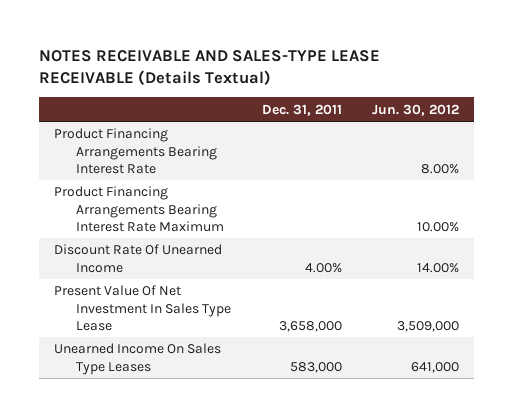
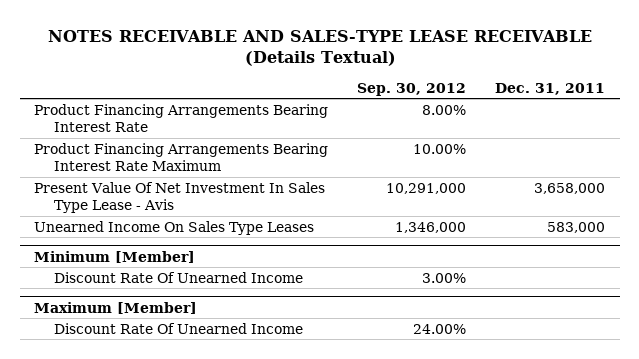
- | Dec. 31, 2011 | Jun. 30, 2012
+ | Sep. 30, 2012 | Dec. 31, 2011
- Discount Rate Of Unearned Income | 4.00% | 14.00%
- Present Value Of Net Investment In Sales Type Lease | 3,658,000 | 3,509,000
+ Present Value Of Net Investment In Sales Type Lease - Avis | 10,291,000 | 3,658,000
+ Minimum [Member]
+ Discount Rate Of Unearned Income | 3.00% |
+ Maximum [Member]
+ Discount Rate Of Unearned Income | 24.00% |

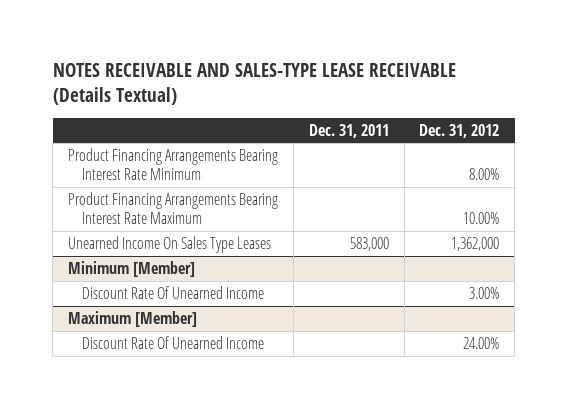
- | Sep. 30, 2012 | Dec. 31, 2011
+ | Dec. 31, 2011 | Dec. 31, 2012
- Product Financing Arrangements Bearing Interest Rate | 8.00% |
+ Product Financing Arrangements Bearing Interest Rate Minimum | | 8.00%
- Present Value Of Net Investment In Sales Type Lease - Avis | 10,291,000 | 3,658,000

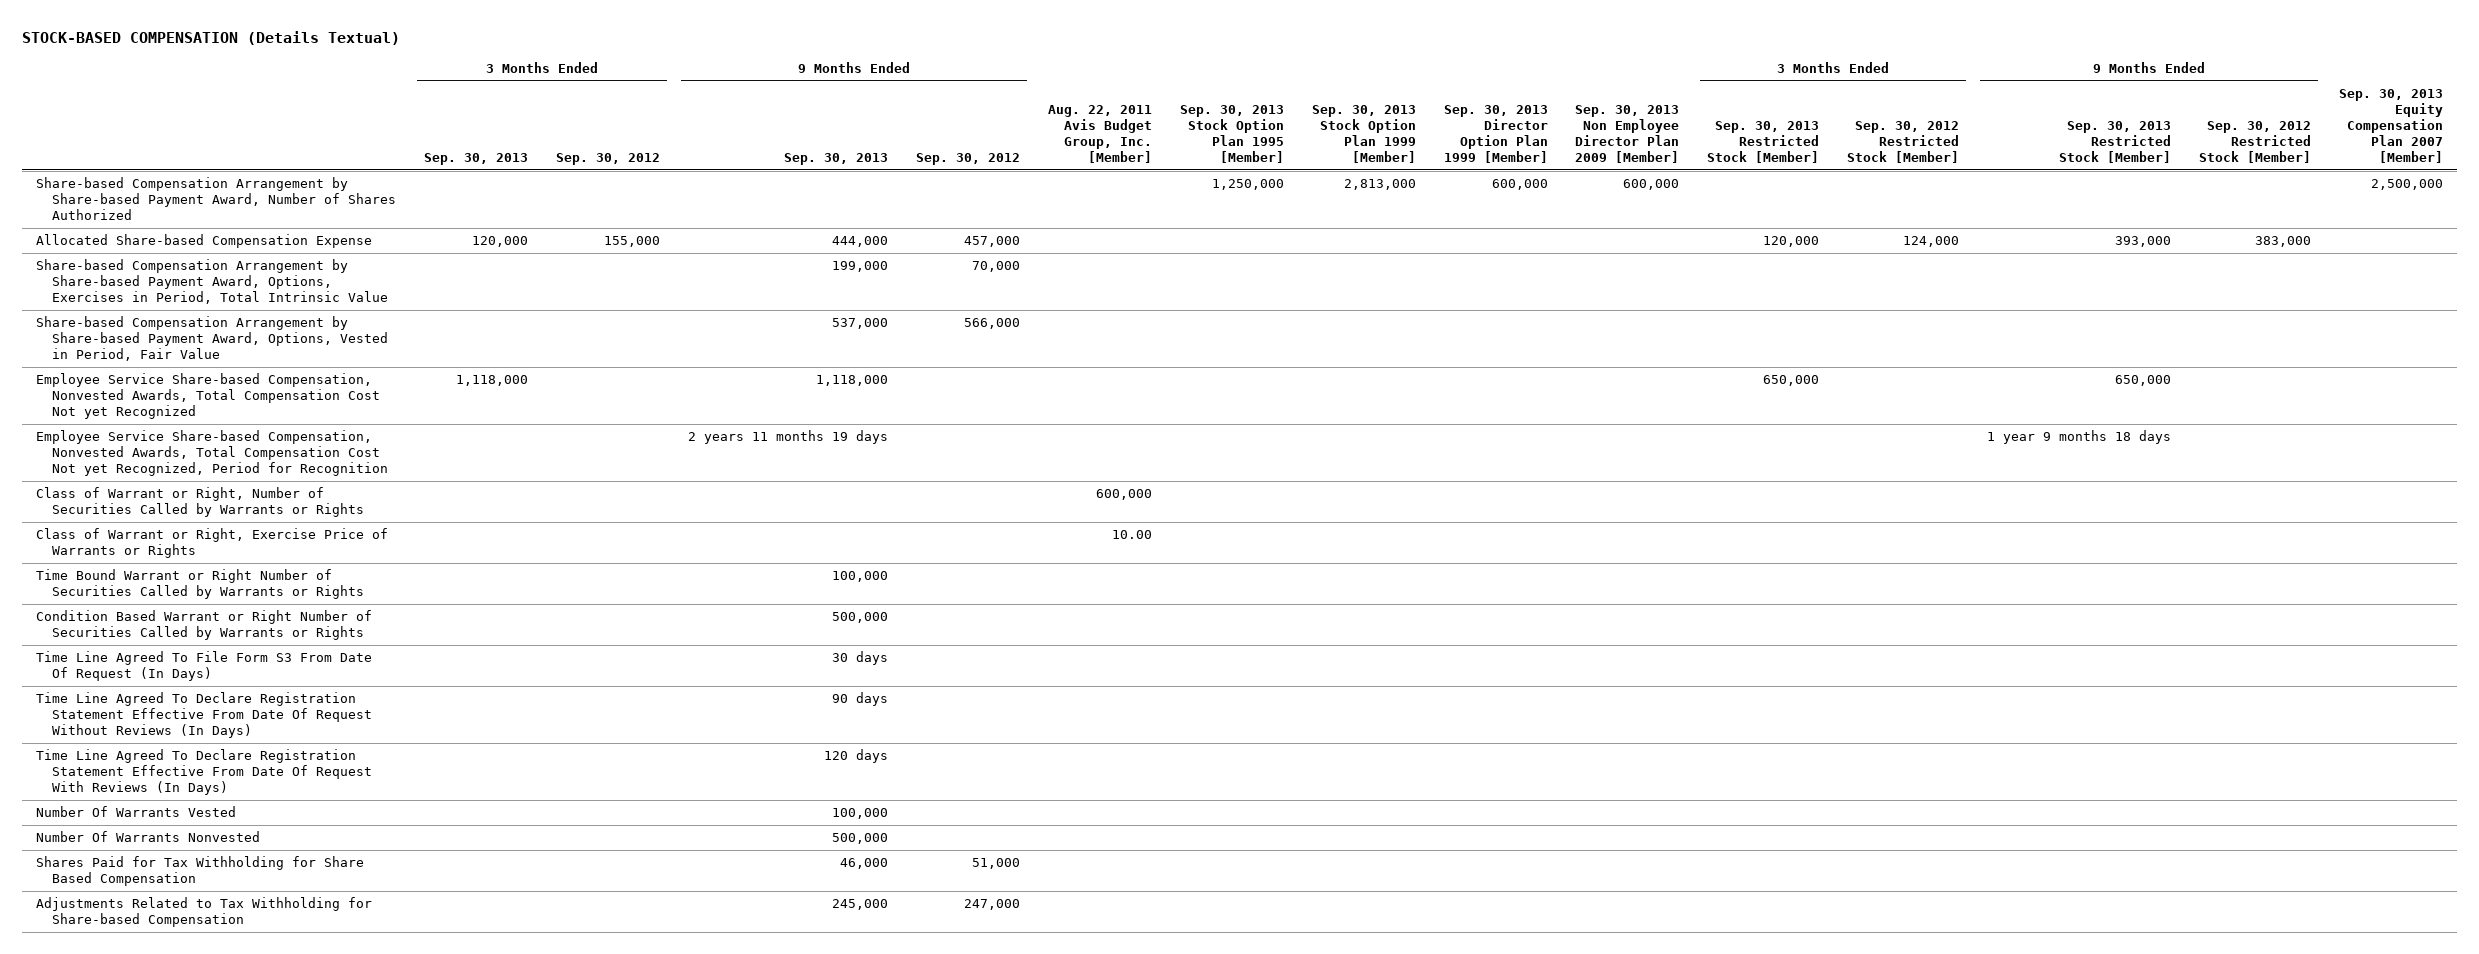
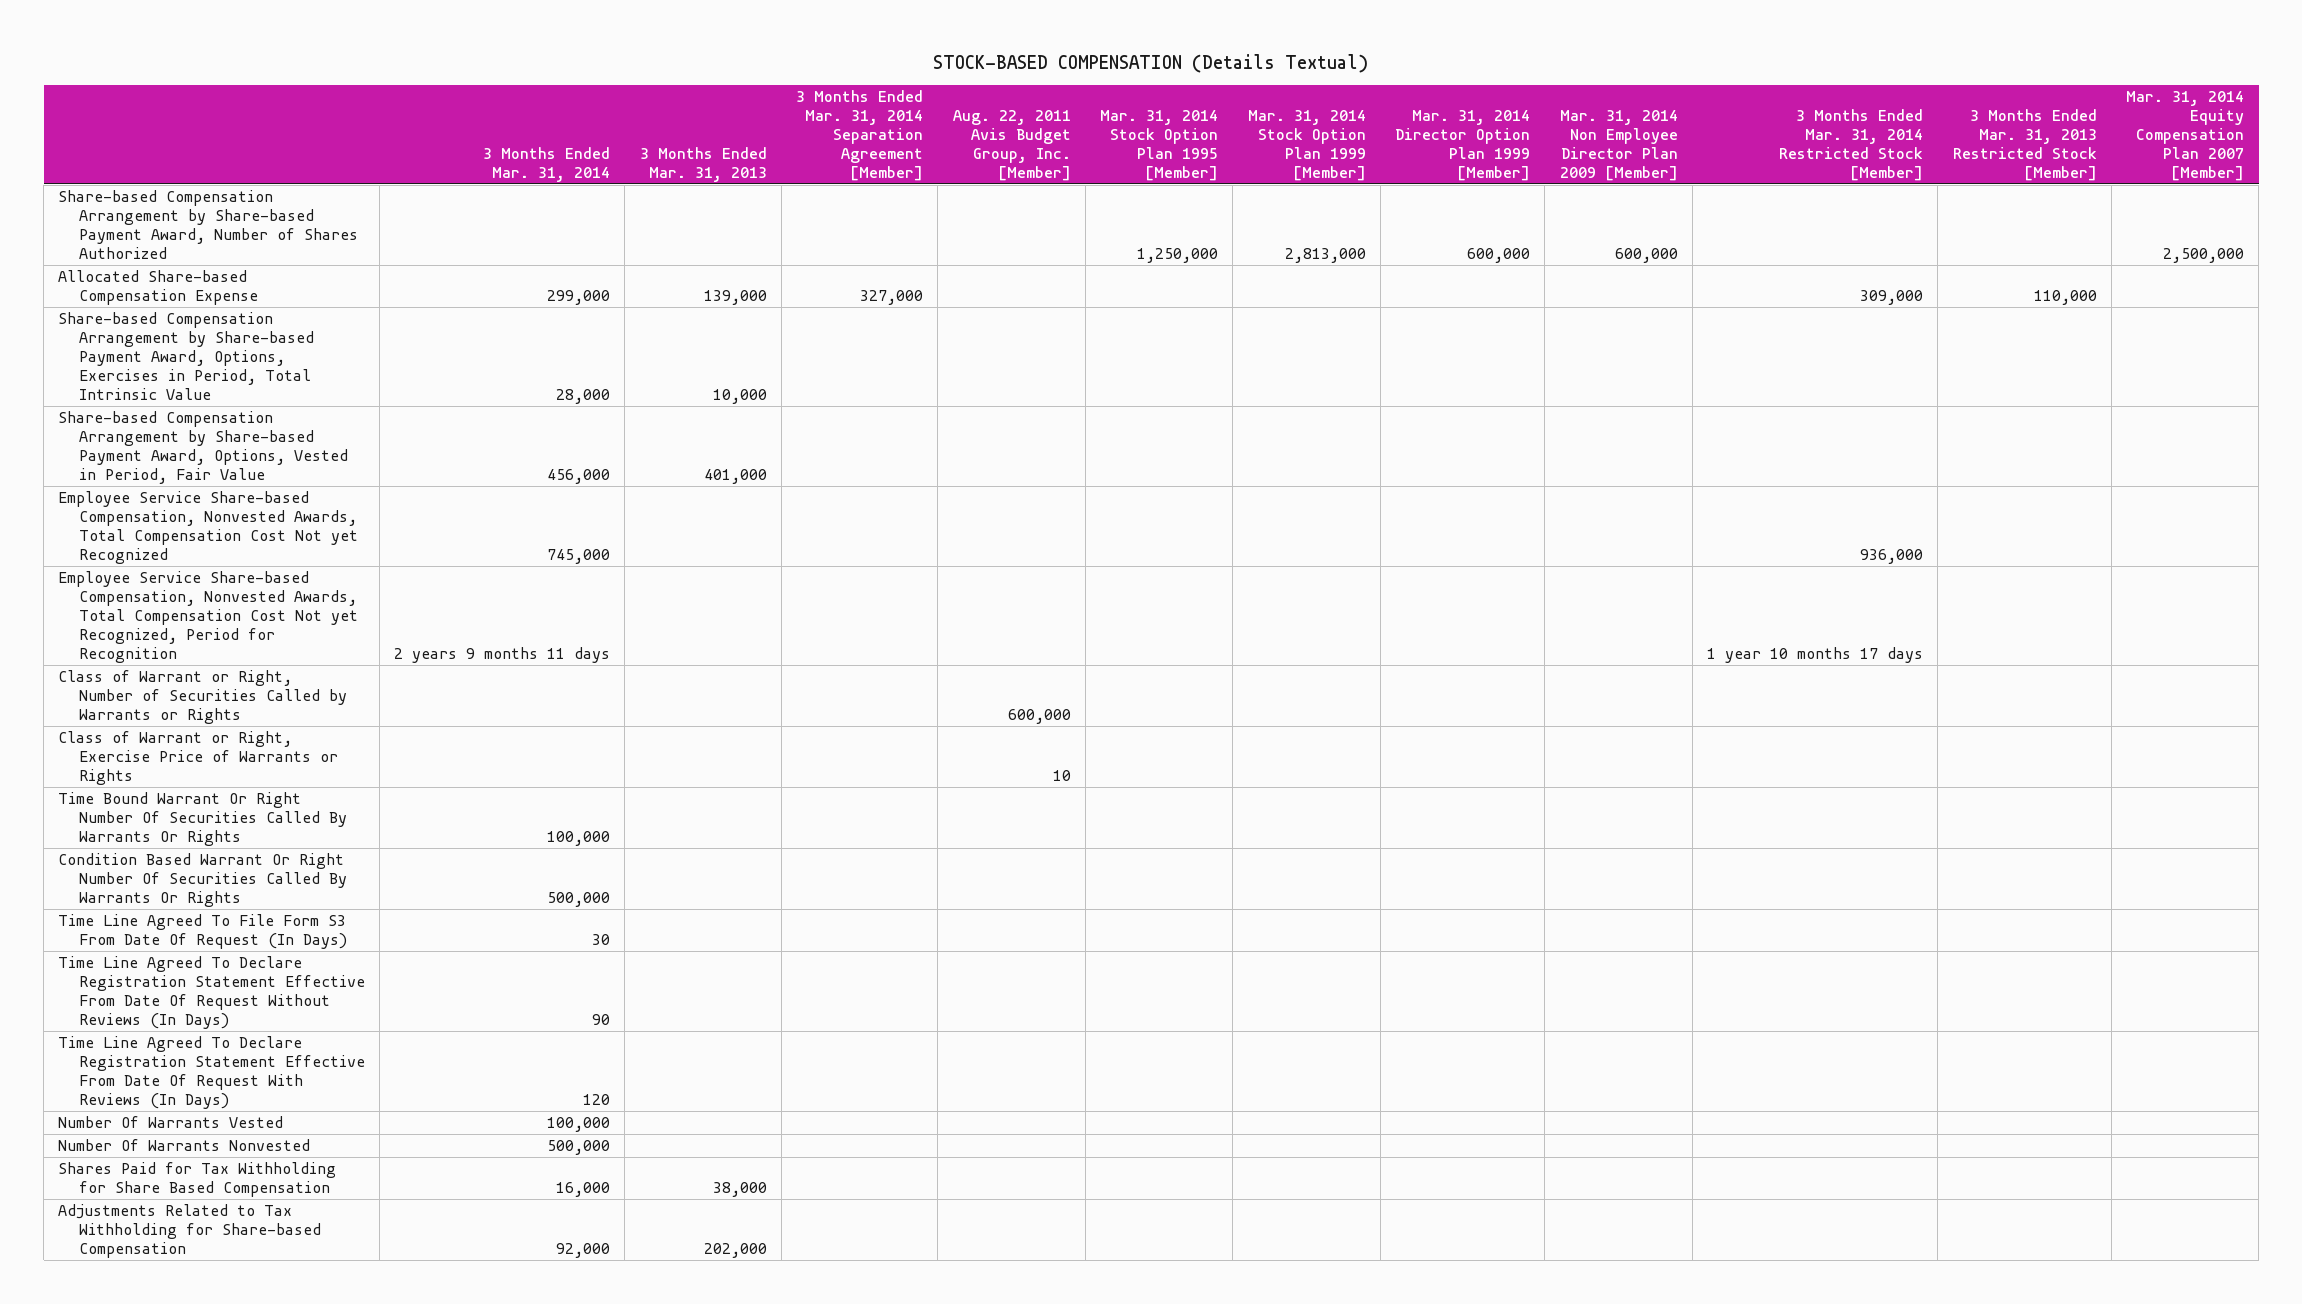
- | 3 Months Ended Sep. 30, 2013 | 3 Months Ended Sep. 30, 2012 | 9 Months Ended Sep. 30, 2013 | 9 Months Ended Sep. 30, 2012 | Aug. 22, 2011 Avis Budget Group, Inc. [Member] | Sep. 30, 2013 Stock Option Plan 1995 [Member] | Sep. 30, 2013 Stock Option Plan 1999 [Member] | Sep. 30, 2013 Director Option Plan 1999 [Member] | Sep. 30, 2013 Non Employee Director Plan 2009 [Member] | 3 Months Ended Sep. 30, 2013 Restricted Stock [Member] | 3 Months Ended Sep. 30, 2012 Restricted Stock [Member] | 9 Months Ended Sep. 30, 2013 Restricted Stock [Member] | 9 Months Ended Sep. 30, 2012 Restricted Stock [Member] | Sep. 30, 2013 Equity Compensation Plan 2007 [Member]
+ | 3 Months Ended Mar. 31, 2014 | 3 Months Ended Mar. 31, 2013 | 3 Months Ended Mar. 31, 2014 Separation Agreement [Member] | Aug. 22, 2011 Avis Budget Group, Inc. [Member] | Mar. 31, 2014 Stock Option Plan 1995 [Member] | Mar. 31, 2014 Stock Option Plan 1999 [Member] | Mar. 31, 2014 Director Option Plan 1999 [Member] | Mar. 31, 2014 Non Employee Director Plan 2009 [Member] | 3 Months Ended Mar. 31, 2014 Restricted Stock [Member] | 3 Months Ended Mar. 31, 2013 Restricted Stock [Member] | Mar. 31, 2014 Equity Compensation Plan 2007 [Member]
- Class of Warrant or Right, Exercise Price of Warrants or Rights | | | | | 10.00 | | | | | | | | |
- Time Bound Warrant or Right Number of Securities Called by Warrants or Rights | | | 100,000 | | | | | | | | | | |
- Condition Based Warrant or Right Number of Securities Called by Warrants or Rights | | | 500,000 | | | | | | | | | | |
+ Class of Warrant or Right, Exercise Price of Warrants or Rights | | | | 10 | | | | | | |
+ Time Bound Warrant Or Right Number Of Securities Called By Warrants Or Rights | 100,000 | | | | | | | | | |
+ Condition Based Warrant Or Right Number Of Securities Called By Warrants Or Rights | 500,000 | | | | | | | | | |

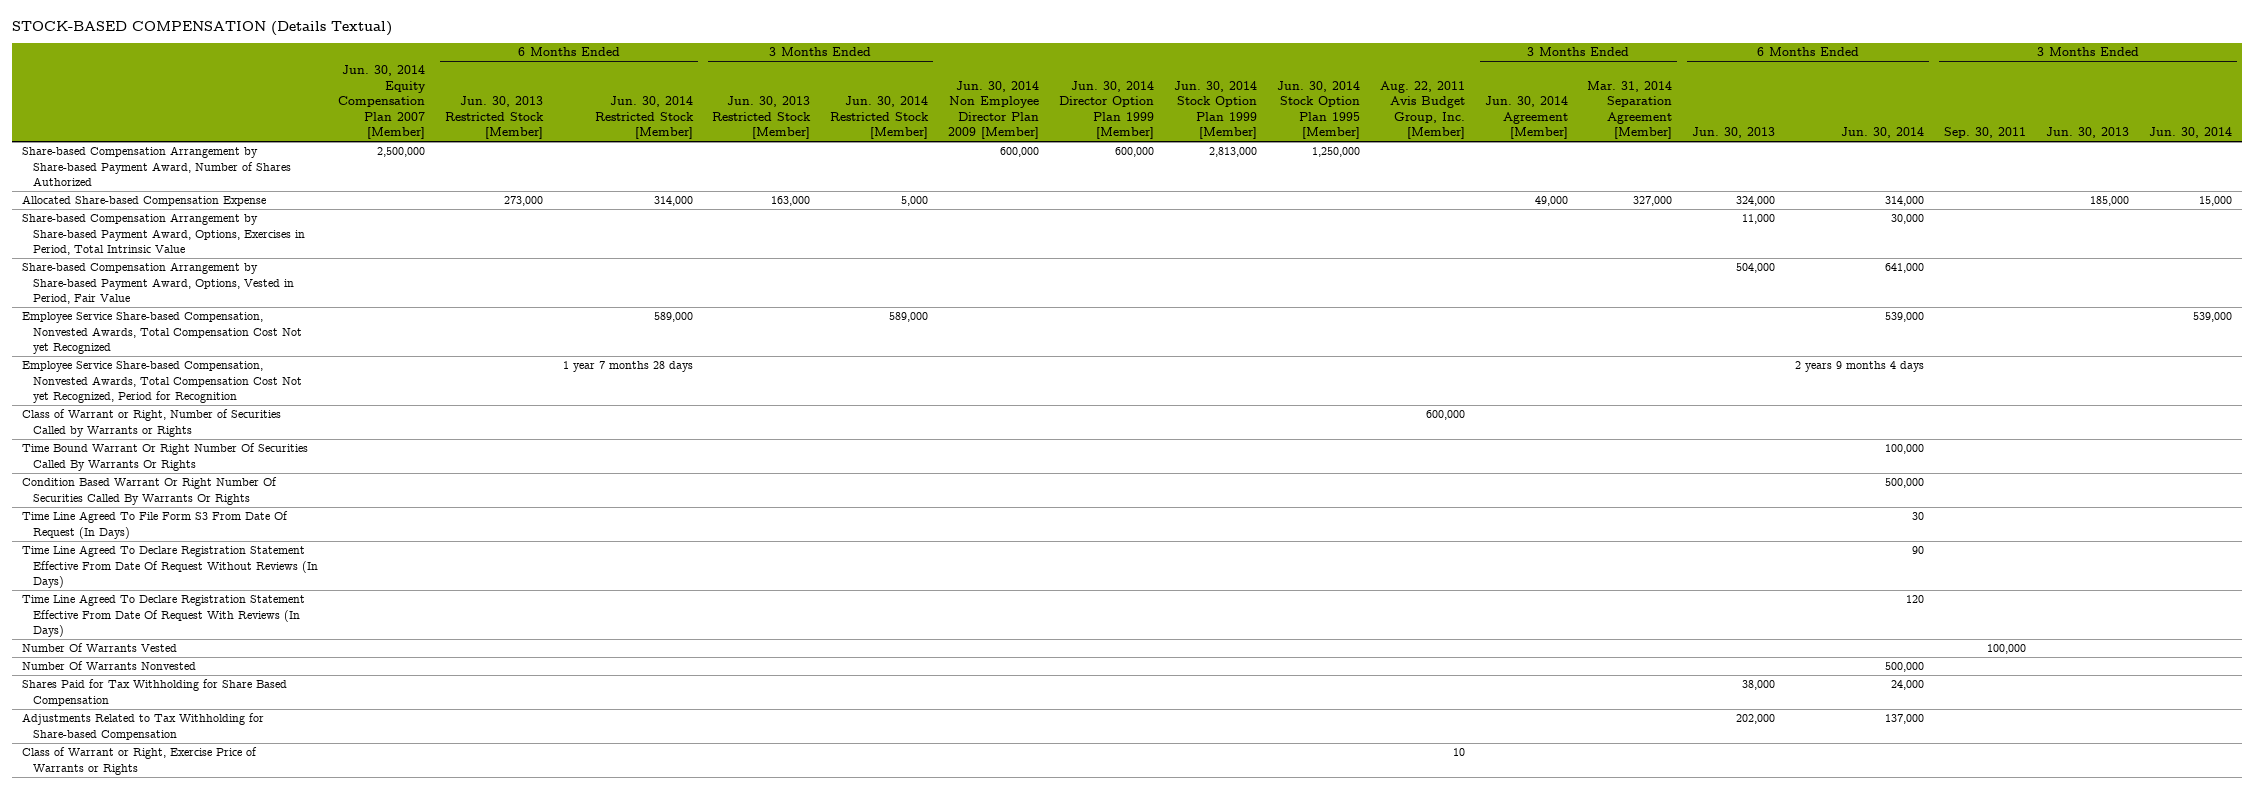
- | 3 Months Ended Mar. 31, 2014 | 3 Months Ended Mar. 31, 2013 | 3 Months Ended Mar. 31, 2014 Separation Agreement [Member] | Aug. 22, 2011 Avis Budget Group, Inc. [Member] | Mar. 31, 2014 Stock Option Plan 1995 [Member] | Mar. 31, 2014 Stock Option Plan 1999 [Member] | Mar. 31, 2014 Director Option Plan 1999 [Member] | Mar. 31, 2014 Non Employee Director Plan 2009 [Member] | 3 Months Ended Mar. 31, 2014 Restricted Stock [Member] | 3 Months Ended Mar. 31, 2013 Restricted Stock [Member] | Mar. 31, 2014 Equity Compensation Plan 2007 [Member]
+ | Jun. 30, 2014 Equity Compensation Plan 2007 [Member] | 6 Months Ended Jun. 30, 2013 Restricted Stock [Member] | 6 Months Ended Jun. 30, 2014 Restricted Stock [Member] | 3 Months Ended Jun. 30, 2013 Restricted Stock [Member] | 3 Months Ended Jun. 30, 2014 Restricted Stock [Member] | Jun. 30, 2014 Non Employee Director Plan 2009 [Member] | Jun. 30, 2014 Director Option Plan 1999 [Member] | Jun. 30, 2014 Stock Option Plan 1999 [Member] | Jun. 30, 2014 Stock Option Plan 1995 [Member] | Aug. 22, 2011 Avis Budget Group, Inc. [Member] | 3 Months Ended Jun. 30, 2014 Agreement [Member] | 3 Months Ended Mar. 31, 2014 Separation Agreement [Member] | 6 Months Ended Jun. 30, 2013 | 6 Months Ended Jun. 30, 2014 | 3 Months Ended Sep. 30, 2011 | 3 Months Ended Jun. 30, 2013 | 3 Months Ended Jun. 30, 2014
moved down: Class of Warrant or Right, Exercise Price of Warrants or Rights | | | | | | | | | | 10 | | | | | | |

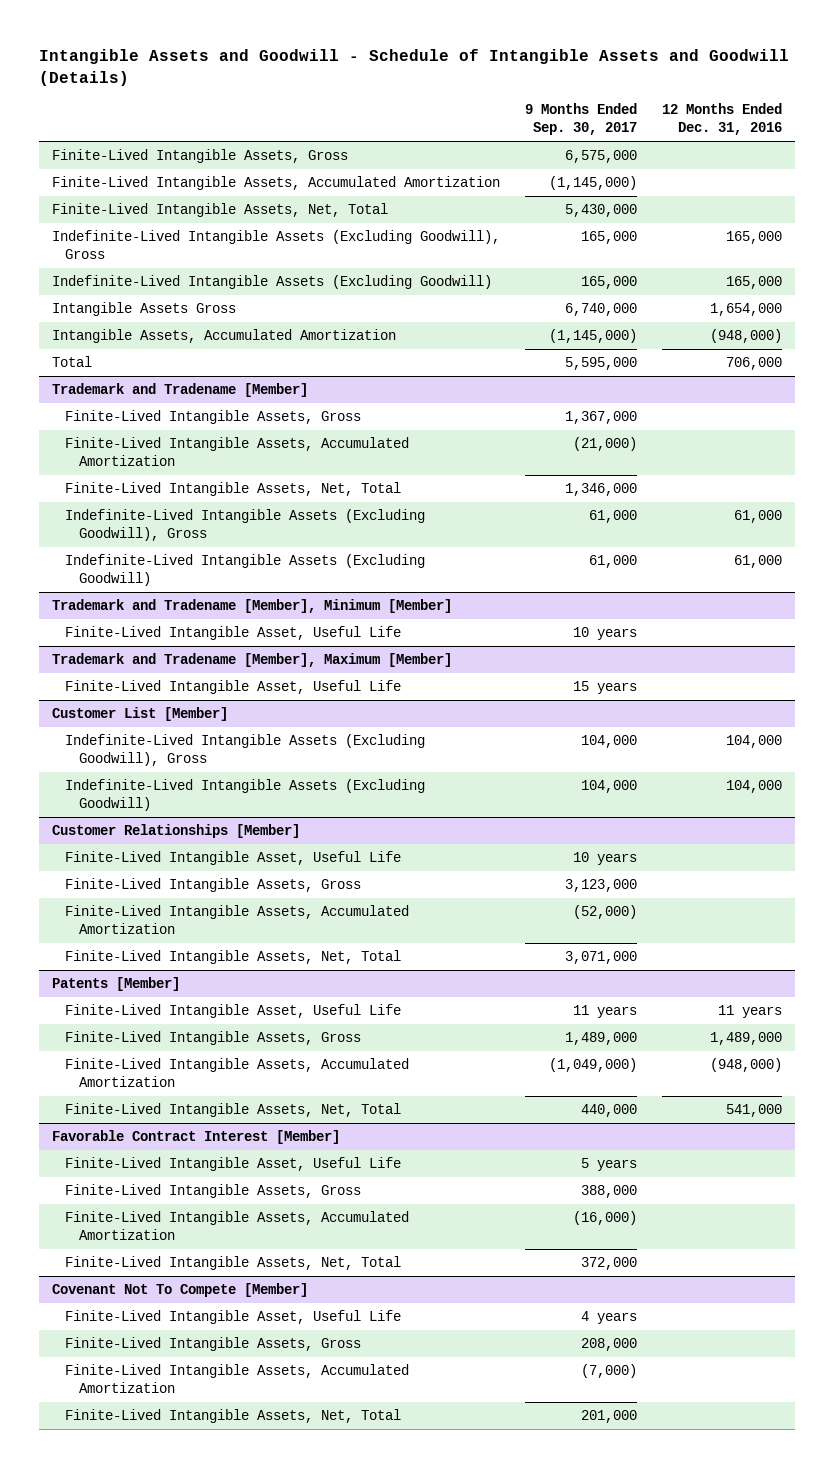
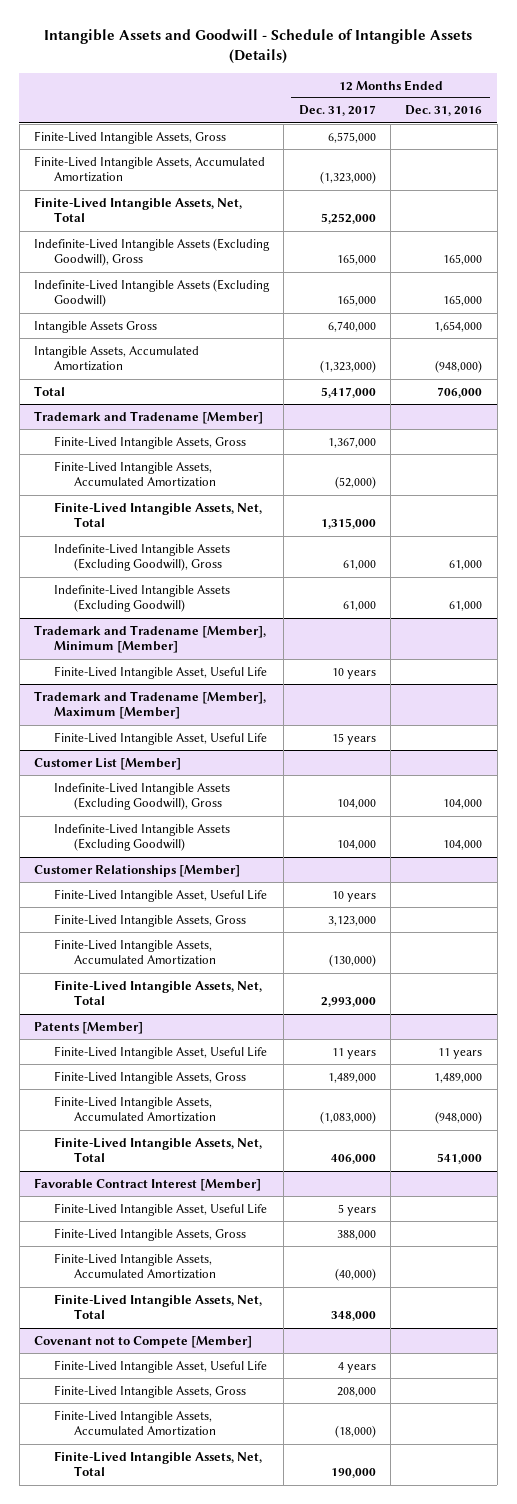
- Intangible Assets and Goodwill - Schedule of Intangible Assets and Goodwill (Details)
+ Intangible Assets and Goodwill - Schedule of Intangible Assets (Details)
- | 9 Months Ended Sep. 30, 2017 | 12 Months Ended Dec. 31, 2016
+ | 12 Months Ended Dec. 31, 2017 | 12 Months Ended Dec. 31, 2016
- Covenant Not To Compete [Member]
+ Covenant not to Compete [Member]

